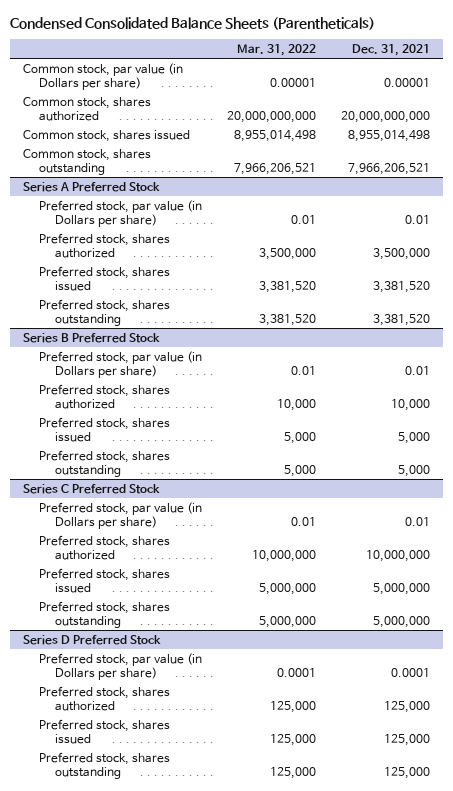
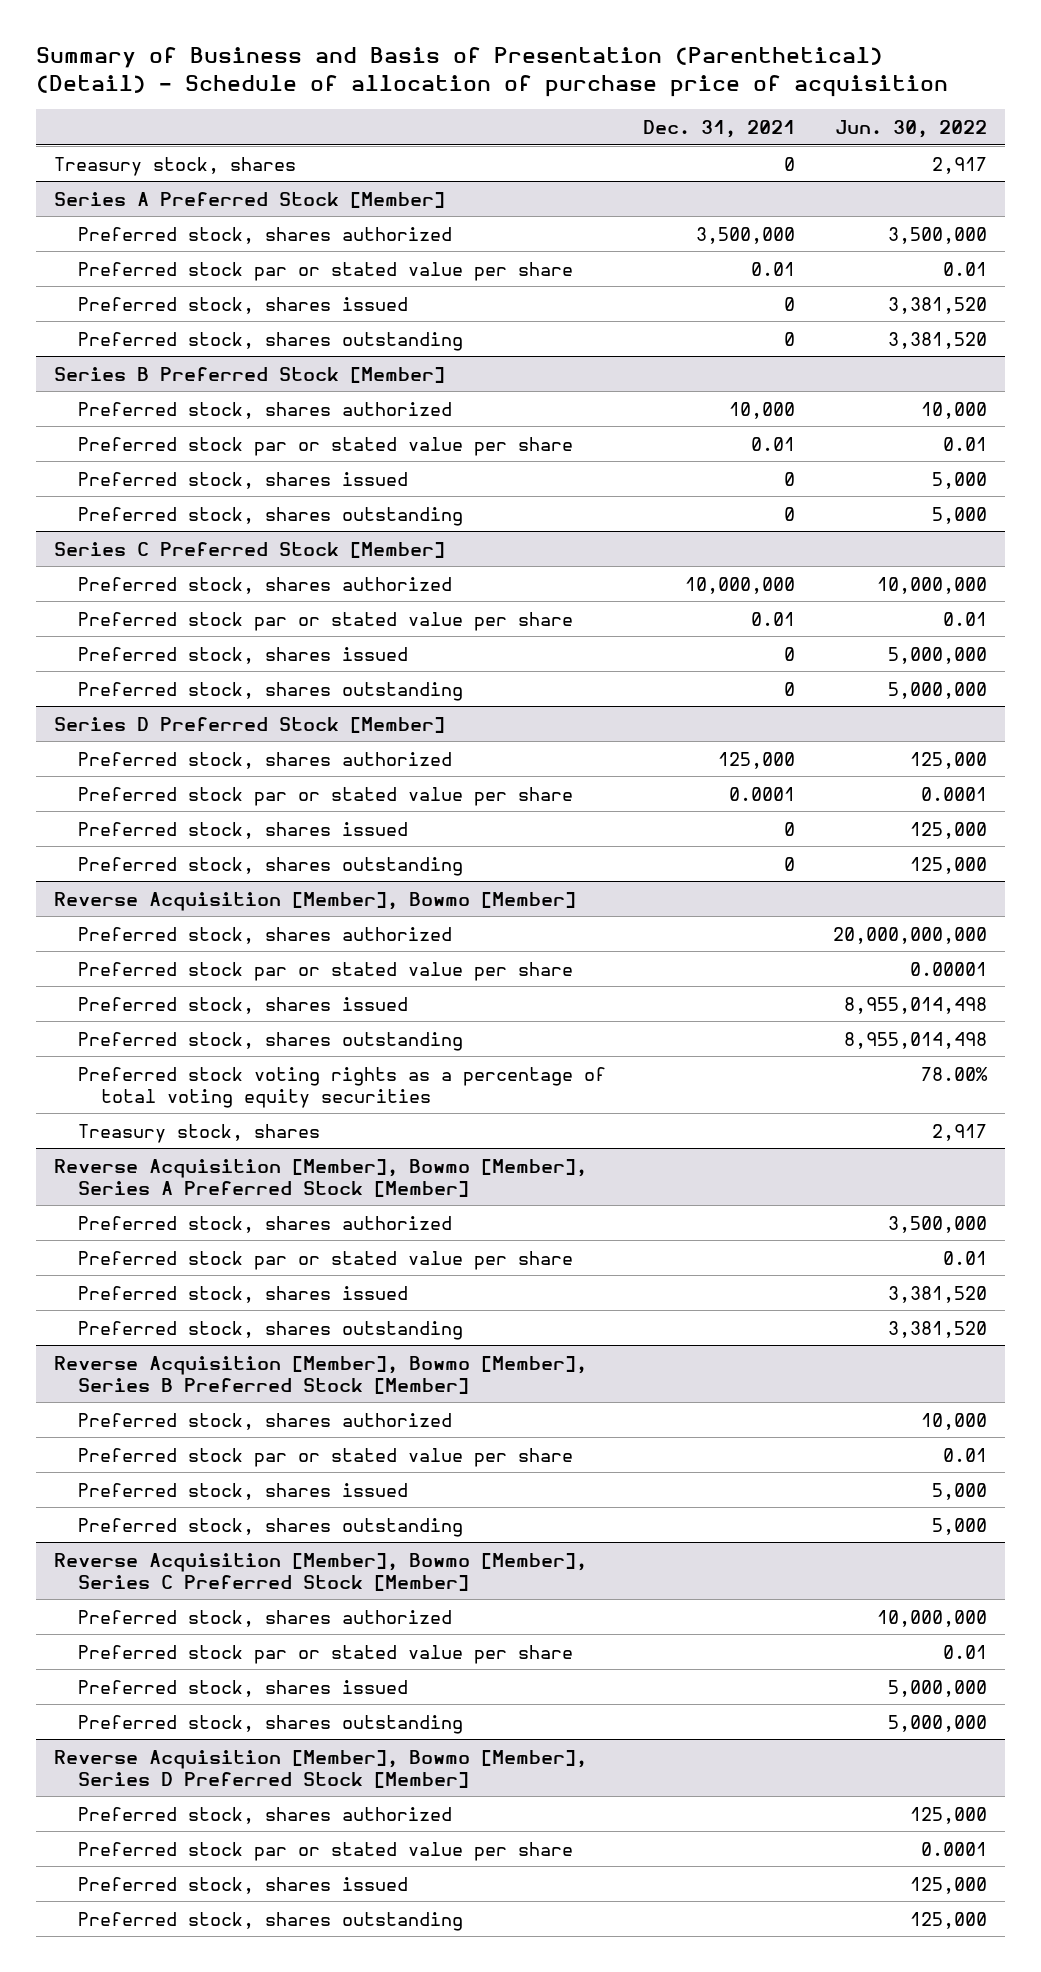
- Condensed Consolidated Balance Sheets (Parentheticals)
+ Summary of Business and Basis of Presentation (Parenthetical) (Detail) - Schedule of allocation of purchase price of acquisition
- | Mar. 31, 2022 | Dec. 31, 2021
+ | Dec. 31, 2021 | Jun. 30, 2022
- Common stock, par value (in Dollars per share) | 0.00001 | 0.00001
- Common stock, shares authorized | 20,000,000,000 | 20,000,000,000
- Common stock, shares issued | 8,955,014,498 | 8,955,014,498
- Common stock, shares outstanding | 7,966,206,521 | 7,966,206,521
- Series A Preferred Stock
- Preferred stock, par value (in Dollars per share) | 0.01 | 0.01
+ Treasury stock, shares | 0 | 2,917
+ Series A Preferred Stock [Member]
- Preferred stock, shares issued | 3,381,520 | 3,381,520
- Preferred stock, shares outstanding | 3,381,520 | 3,381,520
- Series B Preferred Stock
- Preferred stock, par value (in Dollars per share) | 0.01 | 0.01
+ Preferred stock par or stated value per share | 0.01 | 0.01
+ Preferred stock, shares issued | 0 | 3,381,520
+ Preferred stock, shares outstanding | 0 | 3,381,520
+ Series B Preferred Stock [Member]
- Preferred stock, shares issued | 5,000 | 5,000
- Preferred stock, shares outstanding | 5,000 | 5,000
- Series C Preferred Stock
- Preferred stock, par value (in Dollars per share) | 0.01 | 0.01
+ Preferred stock par or stated value per share | 0.01 | 0.01
+ Preferred stock, shares issued | 0 | 5,000
+ Preferred stock, shares outstanding | 0 | 5,000
+ Series C Preferred Stock [Member]
- Preferred stock, shares issued | 5,000,000 | 5,000,000
- Preferred stock, shares outstanding | 5,000,000 | 5,000,000
- Series D Preferred Stock
- Preferred stock, par value (in Dollars per share) | 0.0001 | 0.0001
+ Preferred stock par or stated value per share | 0.01 | 0.01
+ Preferred stock, shares issued | 0 | 5,000,000
+ Preferred stock, shares outstanding | 0 | 5,000,000
+ Series D Preferred Stock [Member]
- Preferred stock, shares issued | 125,000 | 125,000
- Preferred stock, shares outstanding | 125,000 | 125,000
+ Preferred stock par or stated value per share | 0.0001 | 0.0001
+ Preferred stock, shares issued | 0 | 125,000
+ Preferred stock, shares outstanding | 0 | 125,000
+ Reverse Acquisition [Member], Bowmo [Member]
+ Preferred stock, shares authorized | | 20,000,000,000
+ Preferred stock par or stated value per share | | 0.00001
+ Preferred stock, shares issued | | 8,955,014,498
+ Preferred stock, shares outstanding | | 8,955,014,498
+ Preferred stock voting rights as a percentage of total voting equity securities | | 78.00%
+ Treasury stock, shares | | 2,917
+ Reverse Acquisition [Member], Bowmo [Member], Series A Preferred Stock [Member]
+ Preferred stock, shares authorized | | 3,500,000
+ Preferred stock par or stated value per share | | 0.01
+ Preferred stock, shares issued | | 3,381,520
+ Preferred stock, shares outstanding | | 3,381,520
+ Reverse Acquisition [Member], Bowmo [Member], Series B Preferred Stock [Member]
+ Preferred stock, shares authorized | | 10,000
+ Preferred stock par or stated value per share | | 0.01
+ Preferred stock, shares issued | | 5,000
+ Preferred stock, shares outstanding | | 5,000
+ Reverse Acquisition [Member], Bowmo [Member], Series C Preferred Stock [Member]
+ Preferred stock, shares authorized | | 10,000,000
+ Preferred stock par or stated value per share | | 0.01
+ Preferred stock, shares issued | | 5,000,000
+ Preferred stock, shares outstanding | | 5,000,000
+ Reverse Acquisition [Member], Bowmo [Member], Series D Preferred Stock [Member]
+ Preferred stock, shares authorized | | 125,000
+ Preferred stock par or stated value per share | | 0.0001
+ Preferred stock, shares issued | | 125,000
+ Preferred stock, shares outstanding | | 125,000

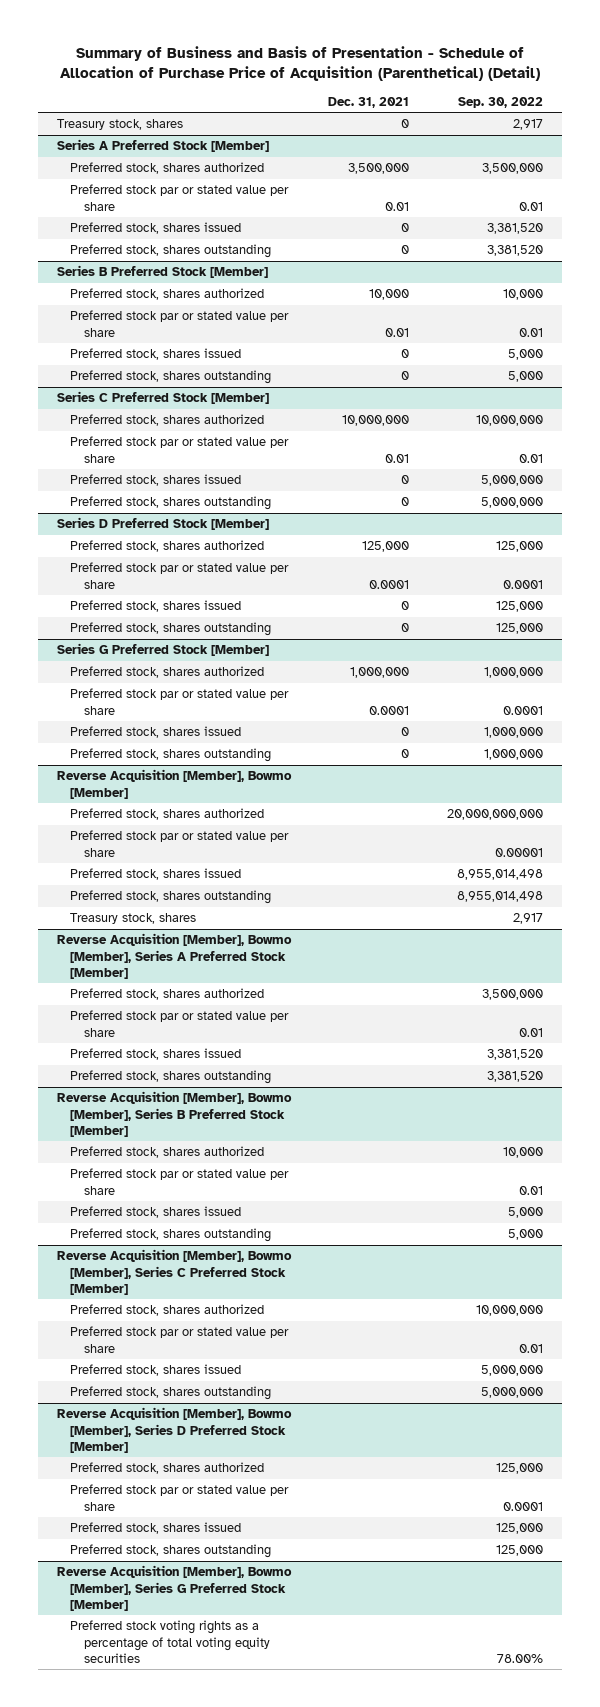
- Summary of Business and Basis of Presentation (Parenthetical) (Detail) - Schedule of allocation of purchase price of acquisition
+ Summary of Business and Basis of Presentation - Schedule of Allocation of Purchase Price of Acquisition (Parenthetical) (Detail)
- | Dec. 31, 2021 | Jun. 30, 2022
+ | Dec. 31, 2021 | Sep. 30, 2022
+ Series G Preferred Stock [Member]
+ Preferred stock, shares authorized | 1,000,000 | 1,000,000
+ Preferred stock par or stated value per share | 0.0001 | 0.0001
+ Preferred stock, shares issued | 0 | 1,000,000
+ Preferred stock, shares outstanding | 0 | 1,000,000
@ Reverse Acquisition [Member], Bowmo [Member]
- Preferred stock voting rights as a percentage of total voting equity securities | | 78.00%
+ Reverse Acquisition [Member], Bowmo [Member], Series G Preferred Stock [Member]
+ Preferred stock voting rights as a percentage of total voting equity securities | | 78.00%

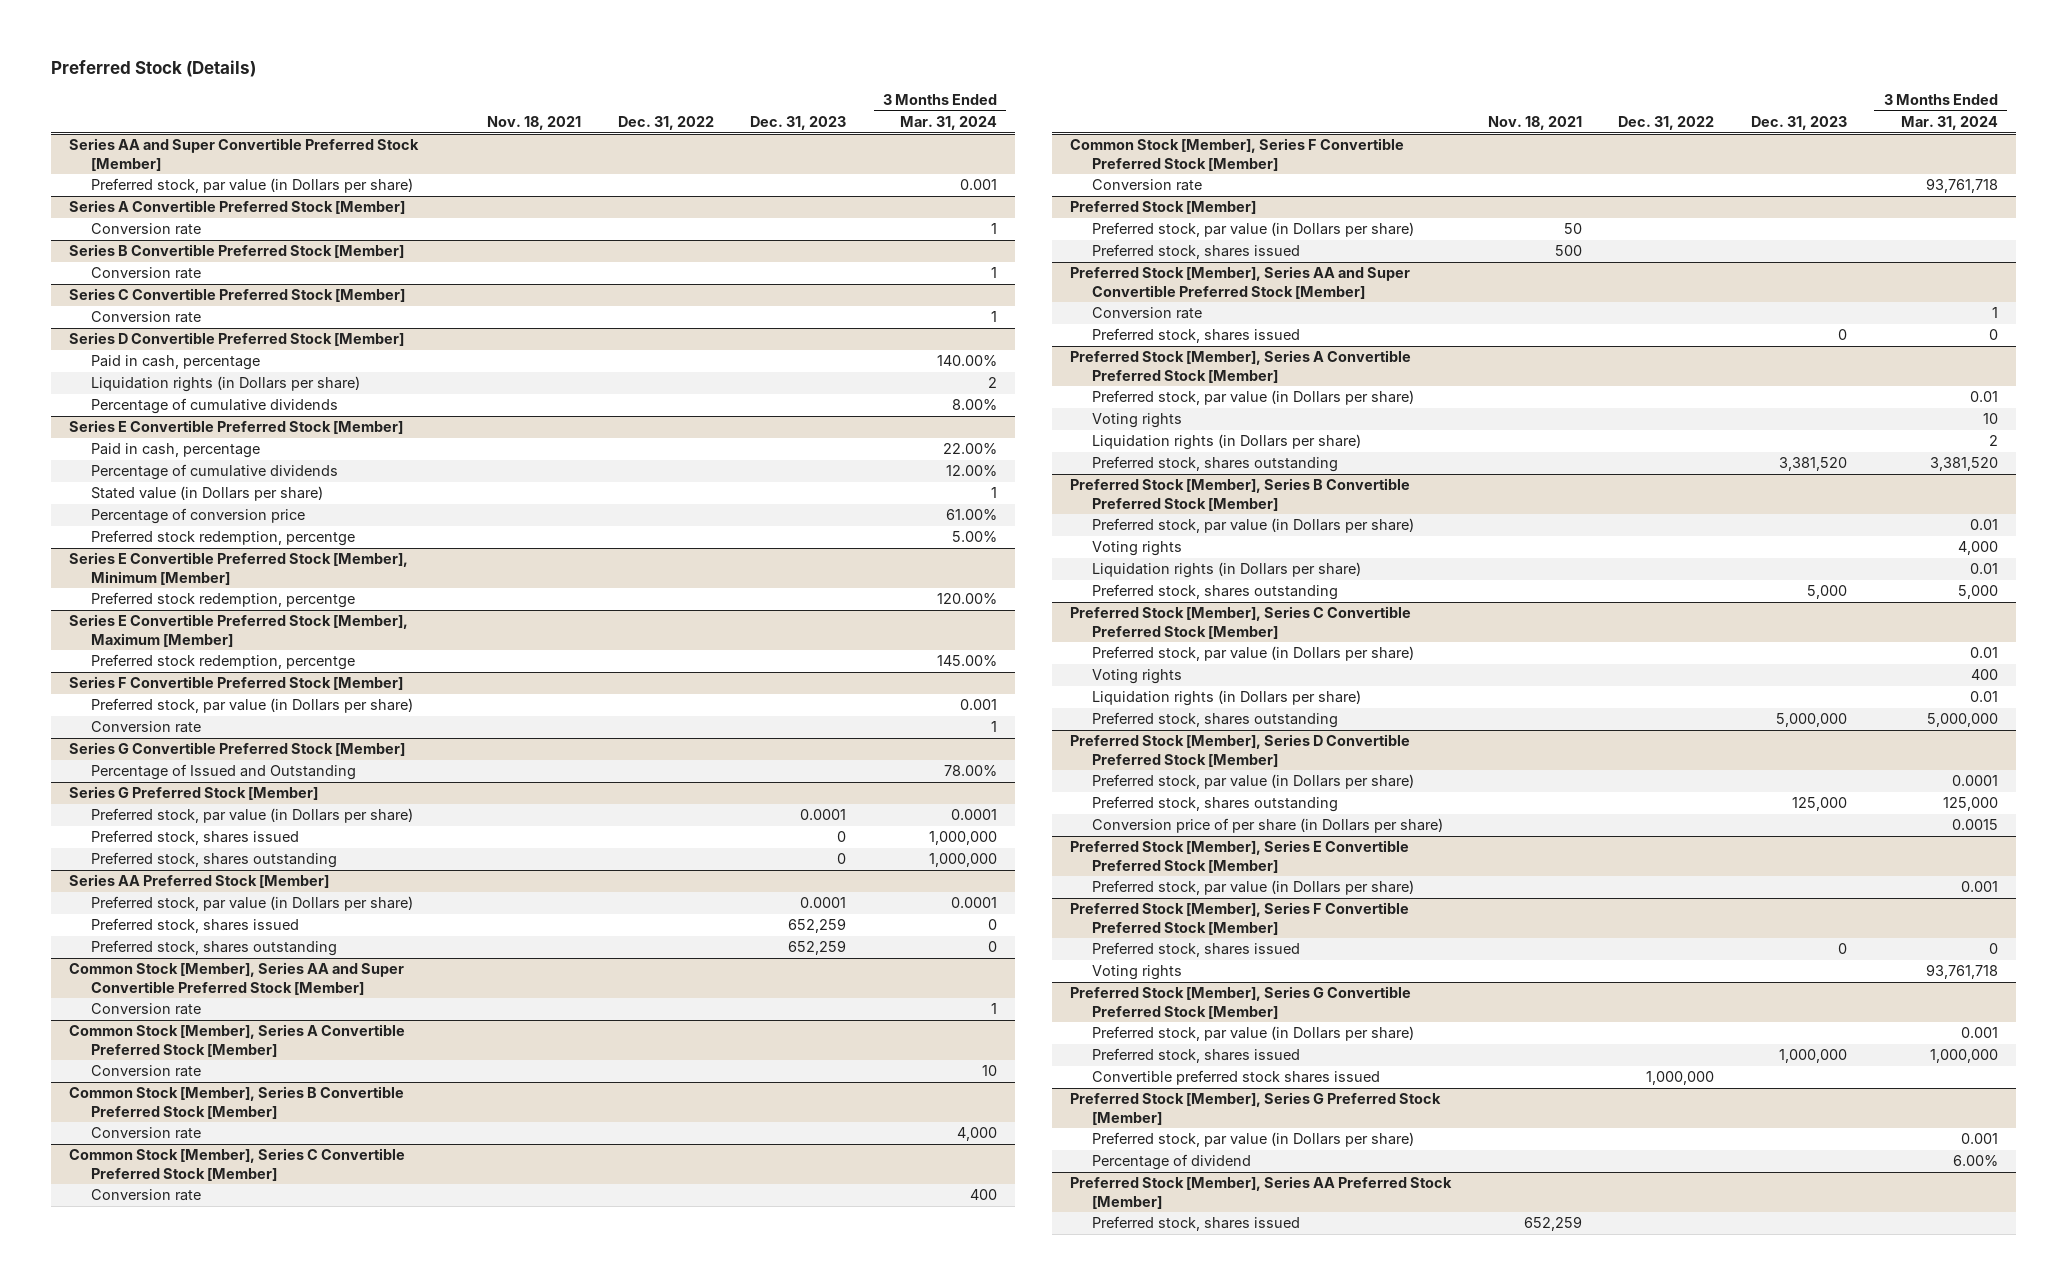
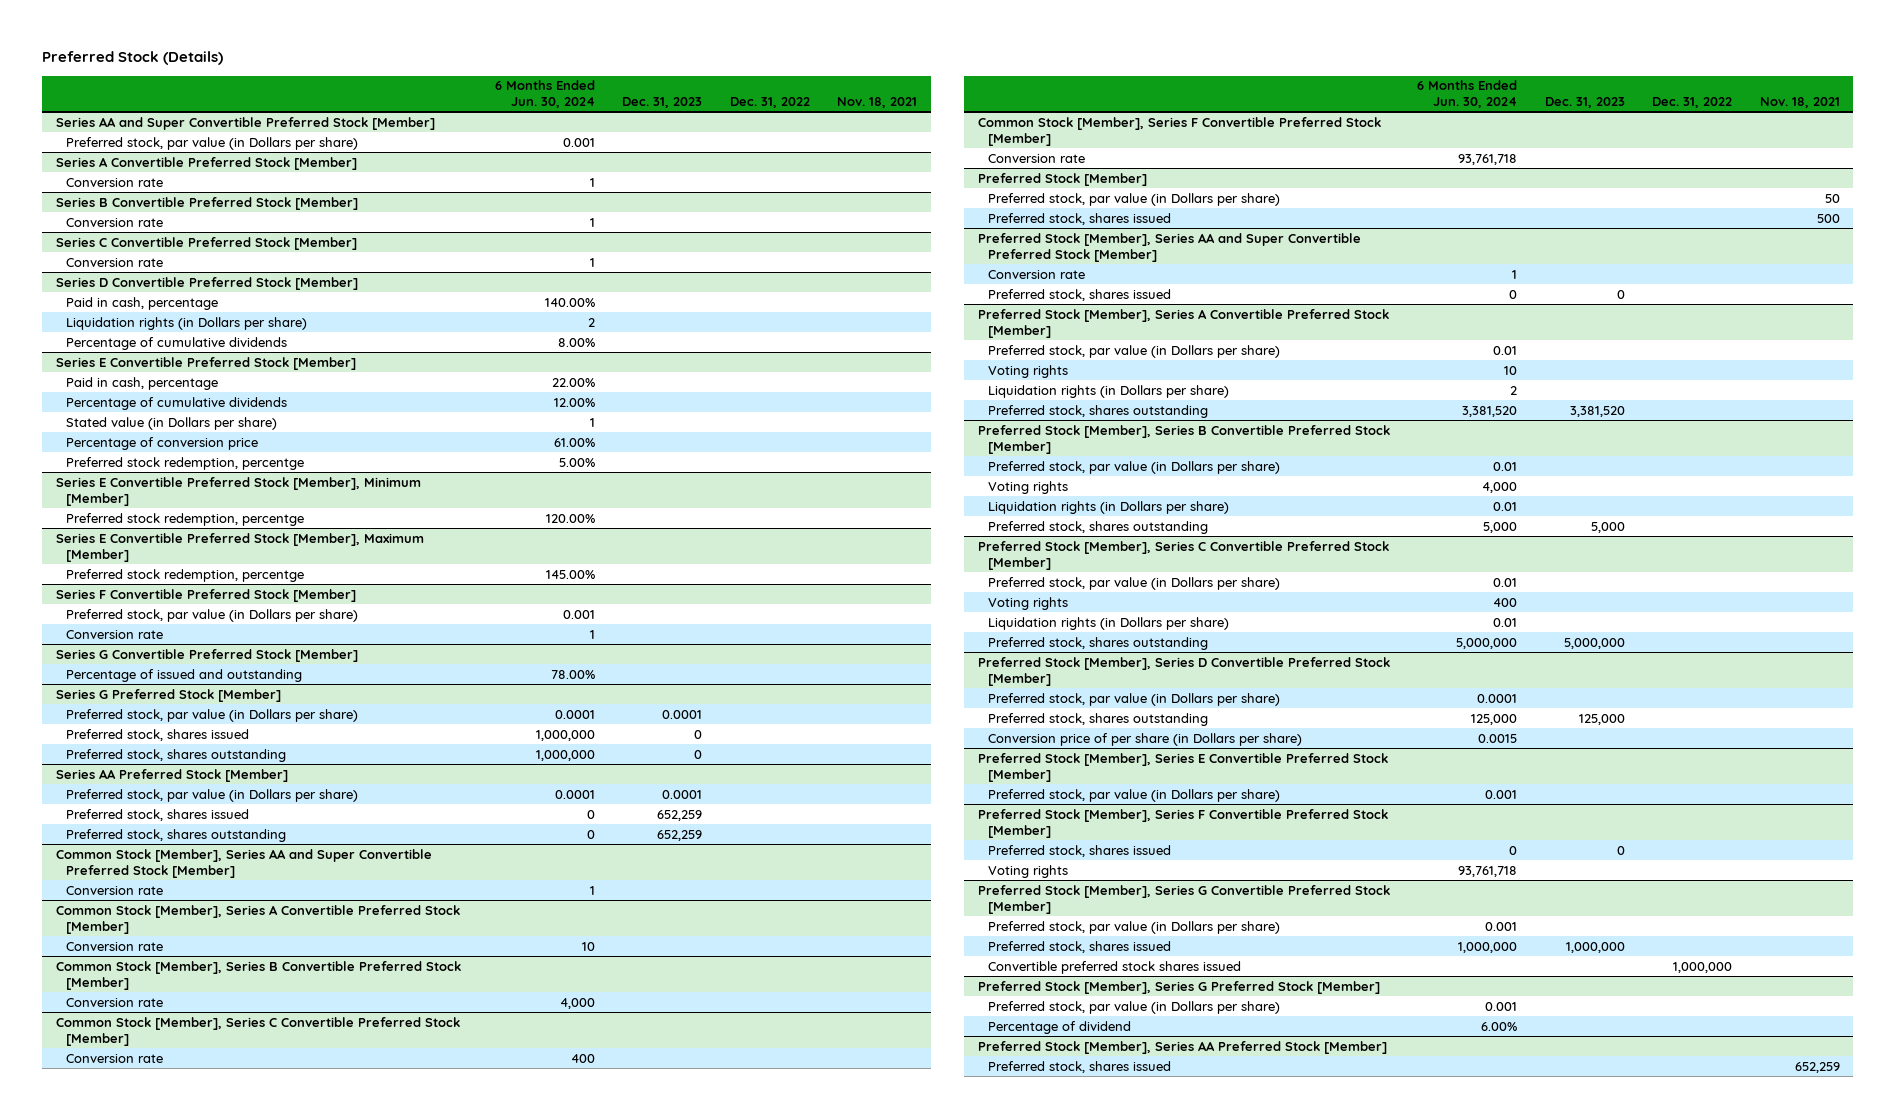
- | Nov. 18, 2021 | Dec. 31, 2022 | Dec. 31, 2023 | 3 Months Ended Mar. 31, 2024
+ | 6 Months Ended Jun. 30, 2024 | Dec. 31, 2023 | Dec. 31, 2022 | Nov. 18, 2021
@ Series G Convertible Preferred Stock [Member]
- Percentage of Issued and Outstanding | | | | 78.00%
+ Percentage of issued and outstanding | 78.00% | | |

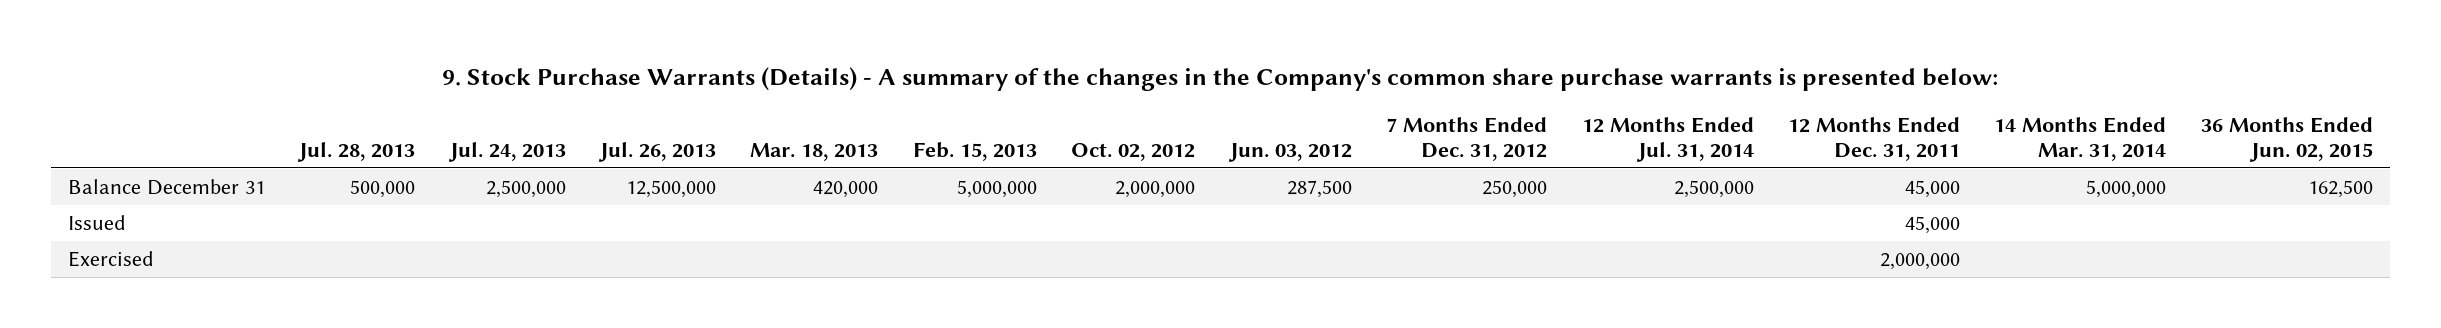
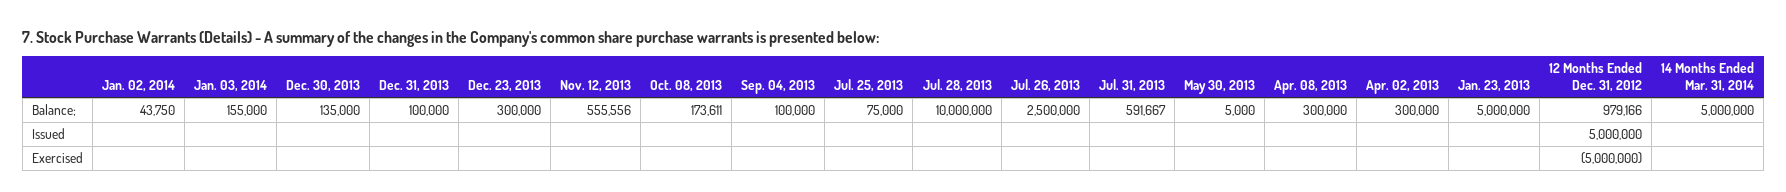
- 9. Stock Purchase Warrants (Details) - A summary of the changes in the Company's common share purchase warrants is presented below:
+ 7. Stock Purchase Warrants (Details) - A summary of the changes in the Company's common share purchase warrants is presented below:
- | Jul. 28, 2013 | Jul. 24, 2013 | Jul. 26, 2013 | Mar. 18, 2013 | Feb. 15, 2013 | Oct. 02, 2012 | Jun. 03, 2012 | 7 Months Ended Dec. 31, 2012 | 12 Months Ended Jul. 31, 2014 | 12 Months Ended Dec. 31, 2011 | 14 Months Ended Mar. 31, 2014 | 36 Months Ended Jun. 02, 2015
+ | Jan. 02, 2014 | Jan. 03, 2014 | Dec. 30, 2013 | Dec. 31, 2013 | Dec. 23, 2013 | Nov. 12, 2013 | Oct. 08, 2013 | Sep. 04, 2013 | Jul. 25, 2013 | Jul. 28, 2013 | Jul. 26, 2013 | Jul. 31, 2013 | May 30, 2013 | Apr. 08, 2013 | Apr. 02, 2013 | Jan. 23, 2013 | 12 Months Ended Dec. 31, 2012 | 14 Months Ended Mar. 31, 2014
- Balance December 31 | 500,000 | 2,500,000 | 12,500,000 | 420,000 | 5,000,000 | 2,000,000 | 287,500 | 250,000 | 2,500,000 | 45,000 | 5,000,000 | 162,500
+ Balance; | 43,750 | 155,000 | 135,000 | 100,000 | 300,000 | 555,556 | 173,611 | 100,000 | 75,000 | 10,000,000 | 2,500,000 | 591,667 | 5,000 | 300,000 | 300,000 | 5,000,000 | 979,166 | 5,000,000

